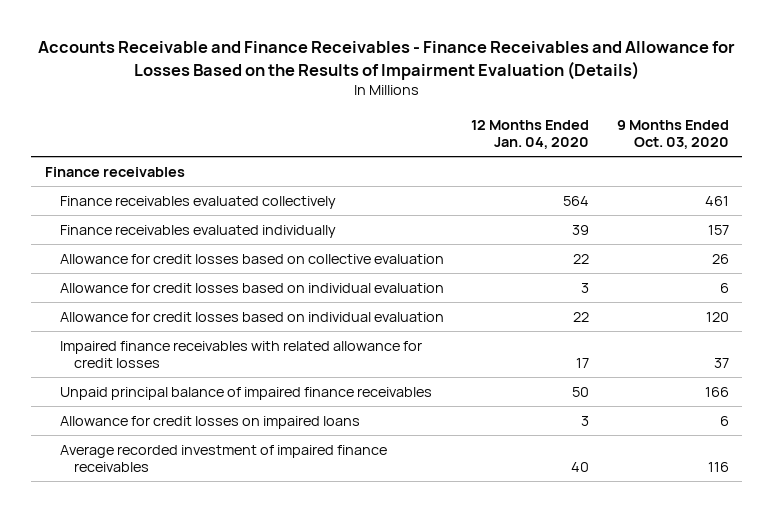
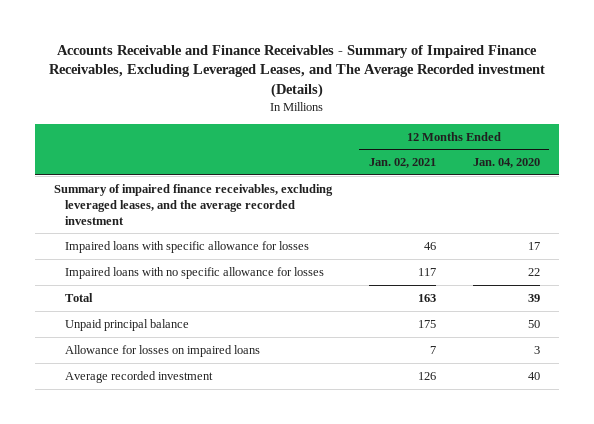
- Accounts Receivable and Finance Receivables - Finance Receivables and Allowance for Losses Based on the Results of Impairment Evaluation (Details)
+ Accounts Receivable and Finance Receivables - Summary of Impaired Finance Receivables, Excluding Leveraged Leases, and The Average Recorded investment (Details)
- | 12 Months Ended Jan. 04, 2020 | 9 Months Ended Oct. 03, 2020
+ | 12 Months Ended Jan. 02, 2021 | 12 Months Ended Jan. 04, 2020
- Finance receivables
- Finance receivables evaluated collectively | 564 | 461
- Finance receivables evaluated individually | 39 | 157
- Allowance for credit losses based on collective evaluation | 22 | 26
- Allowance for credit losses based on individual evaluation | 3 | 6
- Allowance for credit losses based on individual evaluation | 22 | 120
- Impaired finance receivables with related allowance for credit losses | 17 | 37
- Unpaid principal balance of impaired finance receivables | 50 | 166
- Allowance for credit losses on impaired loans | 3 | 6
- Average recorded investment of impaired finance receivables | 40 | 116
+ Summary of impaired finance receivables, excluding leveraged leases, and the average recorded investment
+ Impaired loans with specific allowance for losses | 46 | 17
+ Impaired loans with no specific allowance for losses | 117 | 22
+ Total | 163 | 39
+ Unpaid principal balance | 175 | 50
+ Allowance for losses on impaired loans | 7 | 3
+ Average recorded investment | 126 | 40

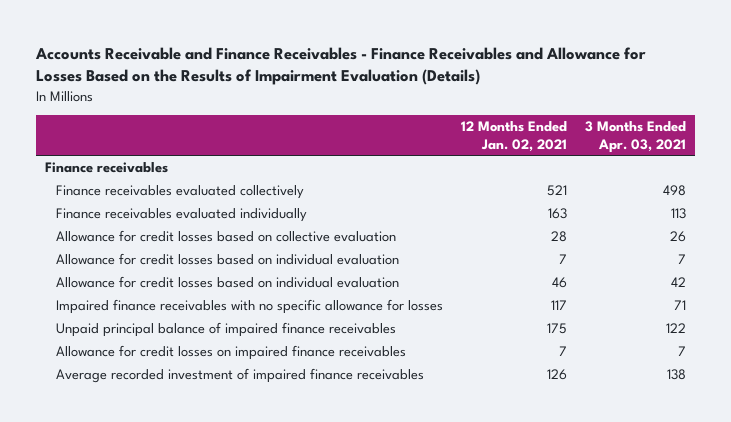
- Accounts Receivable and Finance Receivables - Summary of Impaired Finance Receivables, Excluding Leveraged Leases, and The Average Recorded investment (Details)
+ Accounts Receivable and Finance Receivables - Finance Receivables and Allowance for Losses Based on the Results of Impairment Evaluation (Details)
- | 12 Months Ended Jan. 02, 2021 | 12 Months Ended Jan. 04, 2020
+ | 12 Months Ended Jan. 02, 2021 | 3 Months Ended Apr. 03, 2021
- Summary of impaired finance receivables, excluding leveraged leases, and the average recorded investment
- Impaired loans with specific allowance for losses | 46 | 17
- Impaired loans with no specific allowance for losses | 117 | 22
- Total | 163 | 39
- Unpaid principal balance | 175 | 50
- Allowance for losses on impaired loans | 7 | 3
- Average recorded investment | 126 | 40
+ Finance receivables
+ Finance receivables evaluated collectively | 521 | 498
+ Finance receivables evaluated individually | 163 | 113
+ Allowance for credit losses based on collective evaluation | 28 | 26
+ Allowance for credit losses based on individual evaluation | 7 | 7
+ Allowance for credit losses based on individual evaluation | 46 | 42
+ Impaired finance receivables with no specific allowance for losses | 117 | 71
+ Unpaid principal balance of impaired finance receivables | 175 | 122
+ Allowance for credit losses on impaired finance receivables | 7 | 7
+ Average recorded investment of impaired finance receivables | 126 | 138

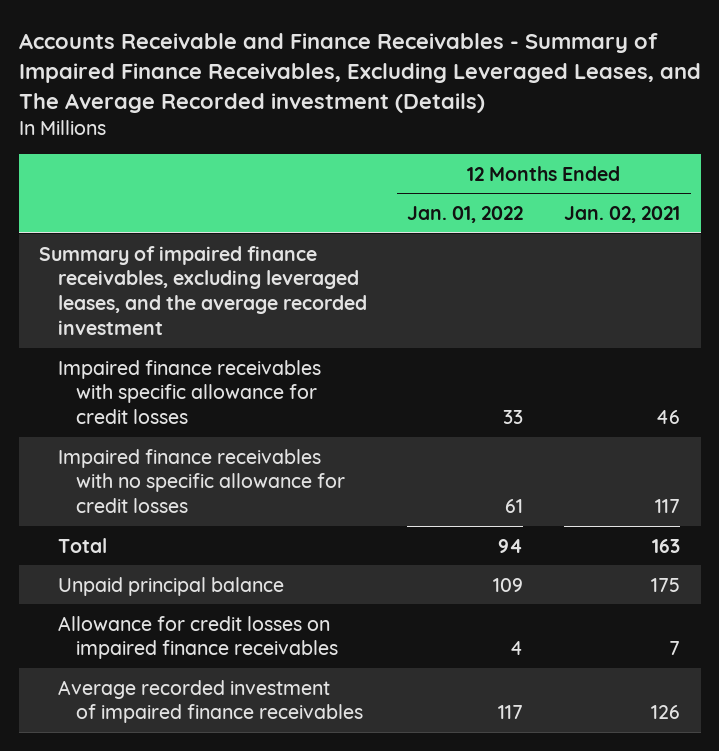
- Accounts Receivable and Finance Receivables - Finance Receivables and Allowance for Losses Based on the Results of Impairment Evaluation (Details)
+ Accounts Receivable and Finance Receivables - Summary of Impaired Finance Receivables, Excluding Leveraged Leases, and The Average Recorded investment (Details)
- | 12 Months Ended Jan. 02, 2021 | 3 Months Ended Apr. 03, 2021
+ | 12 Months Ended Jan. 01, 2022 | 12 Months Ended Jan. 02, 2021
- Finance receivables
- Finance receivables evaluated collectively | 521 | 498
- Finance receivables evaluated individually | 163 | 113
- Allowance for credit losses based on collective evaluation | 28 | 26
- Allowance for credit losses based on individual evaluation | 7 | 7
- Allowance for credit losses based on individual evaluation | 46 | 42
- Impaired finance receivables with no specific allowance for losses | 117 | 71
- Unpaid principal balance of impaired finance receivables | 175 | 122
+ Summary of impaired finance receivables, excluding leveraged leases, and the average recorded investment
+ Impaired finance receivables with specific allowance for credit losses | 33 | 46
+ Impaired finance receivables with no specific allowance for credit losses | 61 | 117
+ Total | 94 | 163
+ Unpaid principal balance | 109 | 175

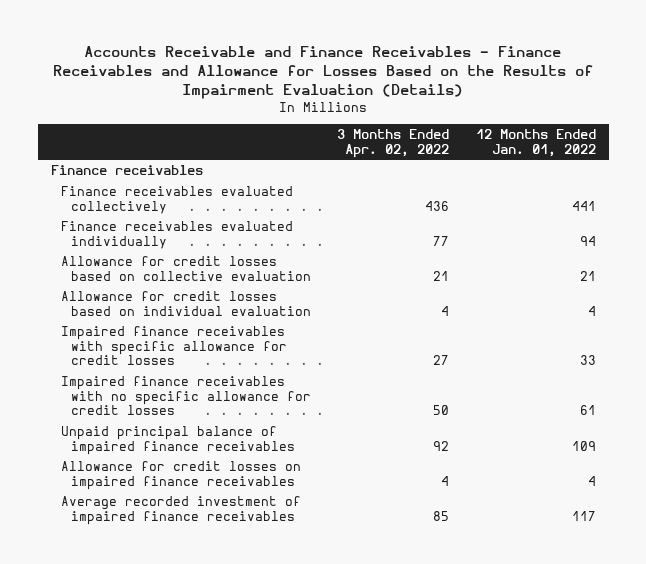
- Accounts Receivable and Finance Receivables - Summary of Impaired Finance Receivables, Excluding Leveraged Leases, and The Average Recorded investment (Details)
+ Accounts Receivable and Finance Receivables - Finance Receivables and Allowance for Losses Based on the Results of Impairment Evaluation (Details)
- | 12 Months Ended Jan. 01, 2022 | 12 Months Ended Jan. 02, 2021
+ | 3 Months Ended Apr. 02, 2022 | 12 Months Ended Jan. 01, 2022
- Summary of impaired finance receivables, excluding leveraged leases, and the average recorded investment
+ Finance receivables
+ Finance receivables evaluated collectively | 436 | 441
+ Finance receivables evaluated individually | 77 | 94
+ Allowance for credit losses based on collective evaluation | 21 | 21
+ Allowance for credit losses based on individual evaluation | 4 | 4
- Total | 94 | 163
- Unpaid principal balance | 109 | 175
+ Unpaid principal balance of impaired finance receivables | 92 | 109

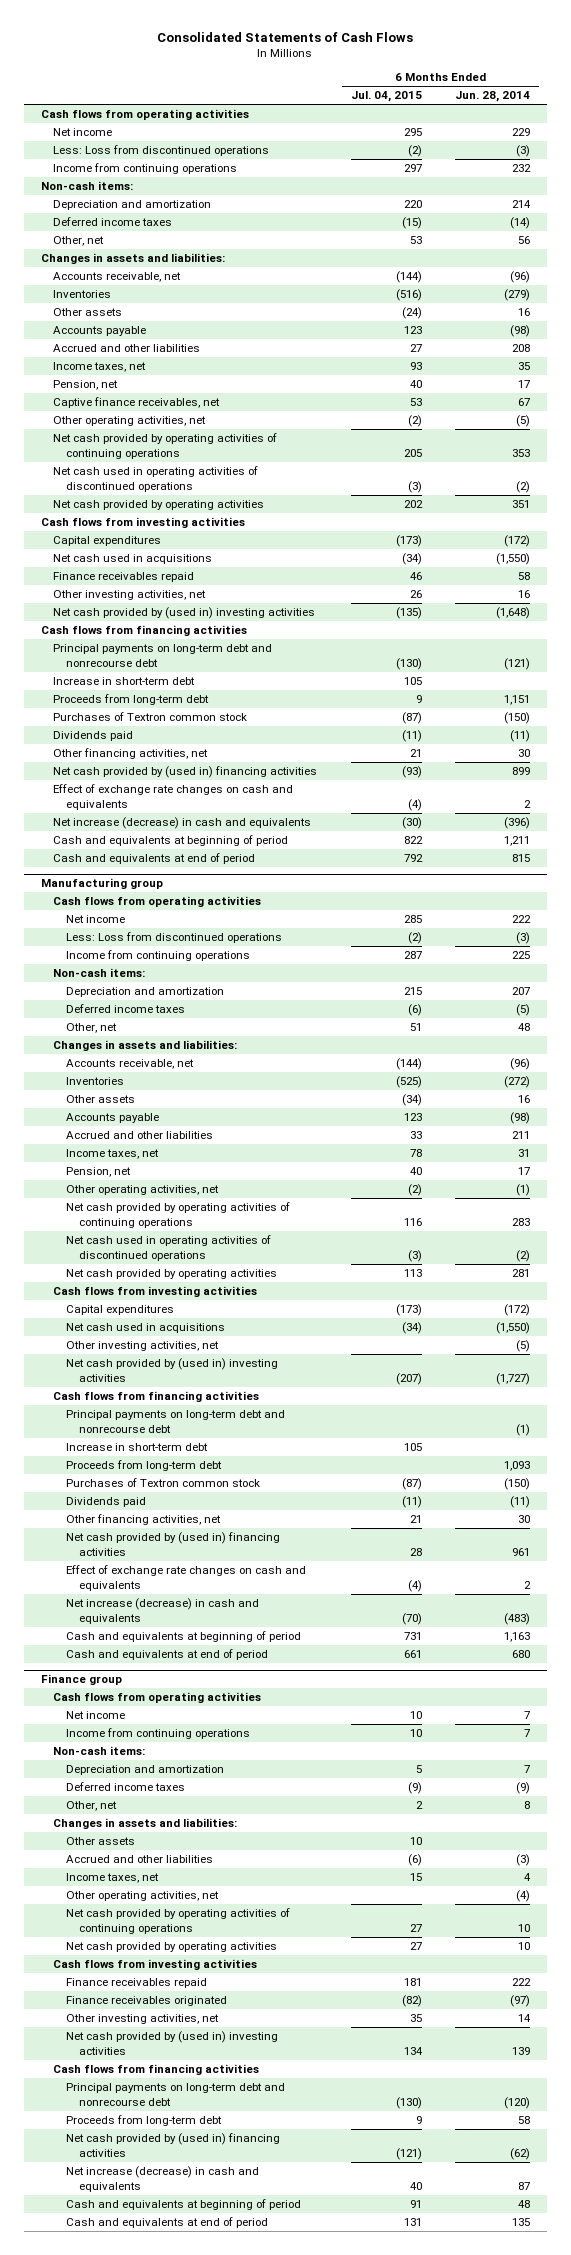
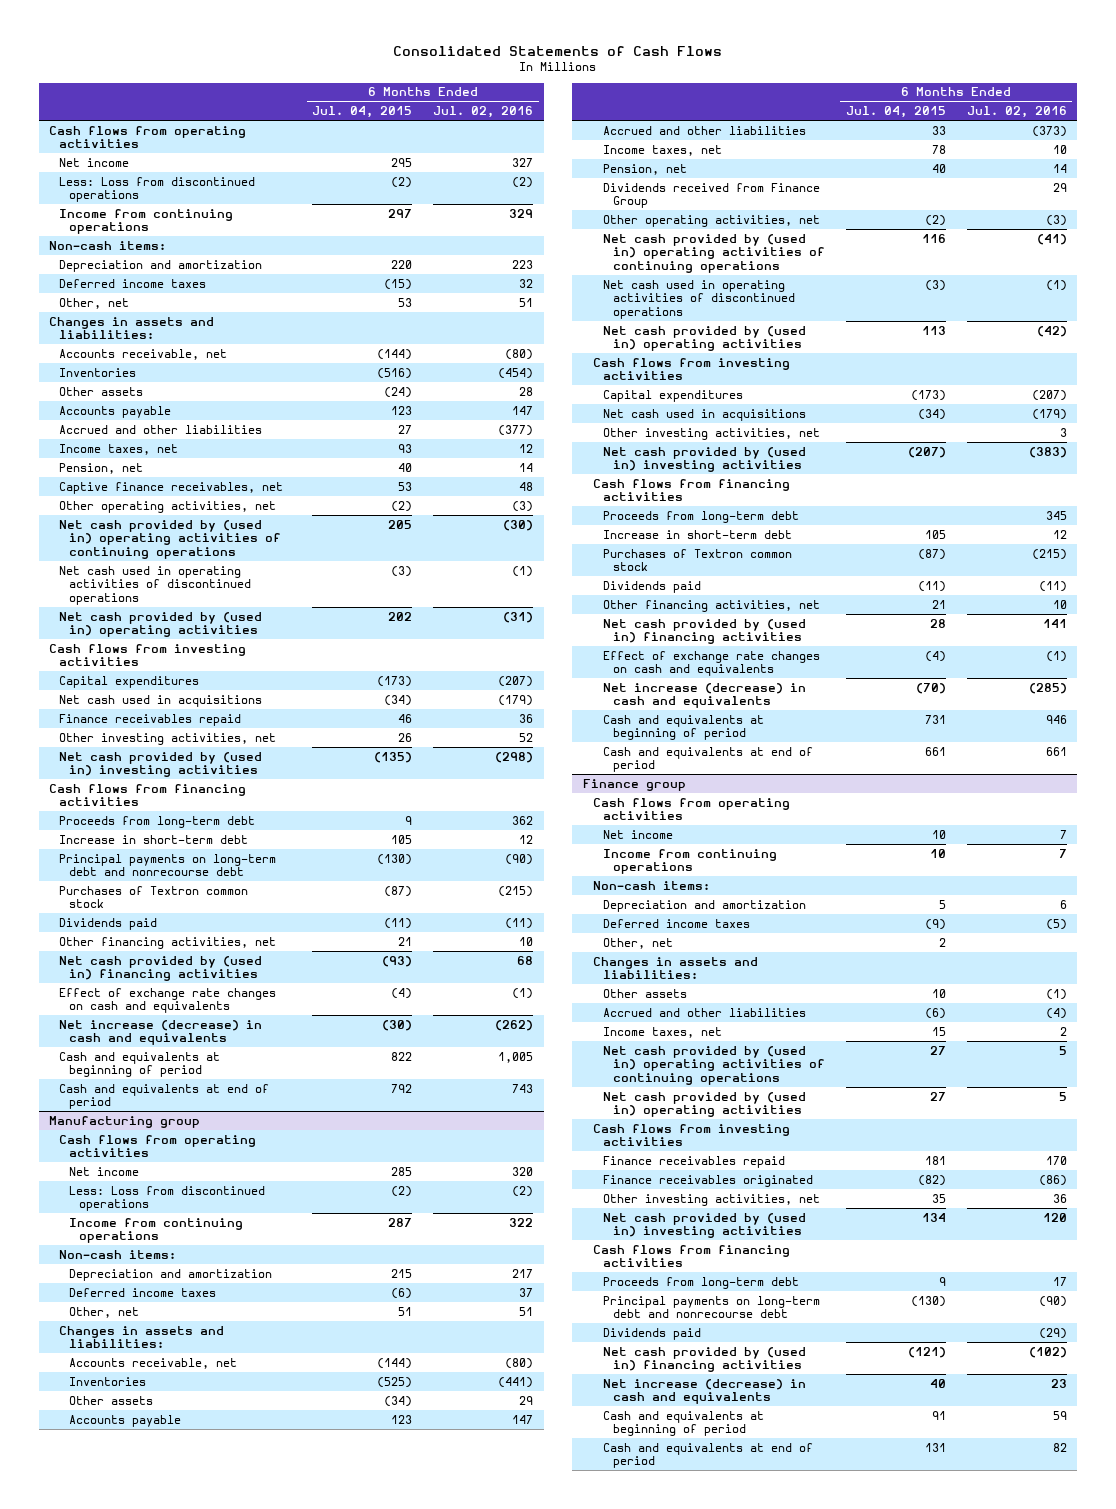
- | 6 Months Ended Jul. 04, 2015 | 6 Months Ended Jun. 28, 2014
+ | 6 Months Ended Jul. 04, 2015 | 6 Months Ended Jul. 02, 2016
- Net cash provided by operating activities of continuing operations | 205 | 353
+ Net cash provided by (used in) operating activities of continuing operations | 205 | (30)
- Net cash provided by operating activities | 202 | 351
+ Net cash provided by (used in) operating activities | 202 | (31)
moved down: Increase in short-term debt | 105 | 12
moved down: Principal payments on long-term debt and nonrecourse debt | (130) | (90)
@ Manufacturing group
+ Dividends received from Finance Group | | 29
- Net cash provided by operating activities of continuing operations | 116 | 283
+ Net cash provided by (used in) operating activities of continuing operations | 116 | (41)
- Net cash provided by operating activities | 113 | 281
+ Net cash provided by (used in) operating activities | 113 | (42)
- Principal payments on long-term debt and nonrecourse debt | | (1)
moved down: Increase in short-term debt | 105 | 12
@ Finance group
- Other operating activities, net | | (4)
- Net cash provided by operating activities of continuing operations | 27 | 10
- Net cash provided by operating activities | 27 | 10
+ Net cash provided by (used in) operating activities of continuing operations | 27 | 5
+ Net cash provided by (used in) operating activities | 27 | 5
moved down: Principal payments on long-term debt and nonrecourse debt | (130) | (90)
+ Dividends paid | | (29)

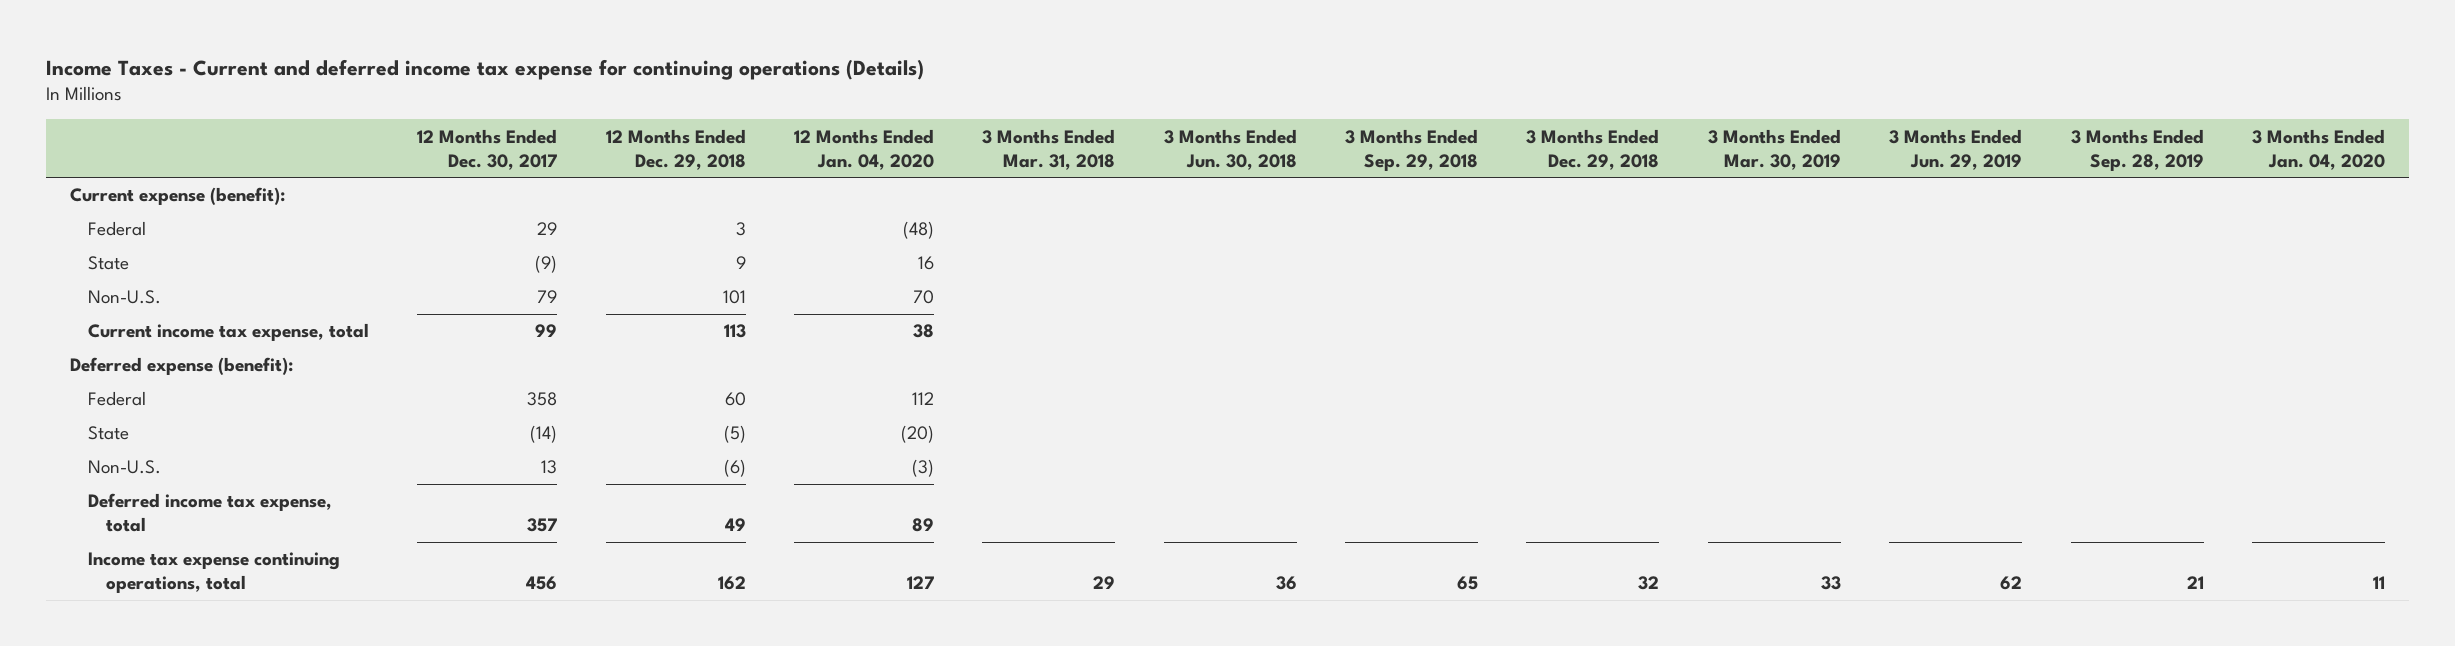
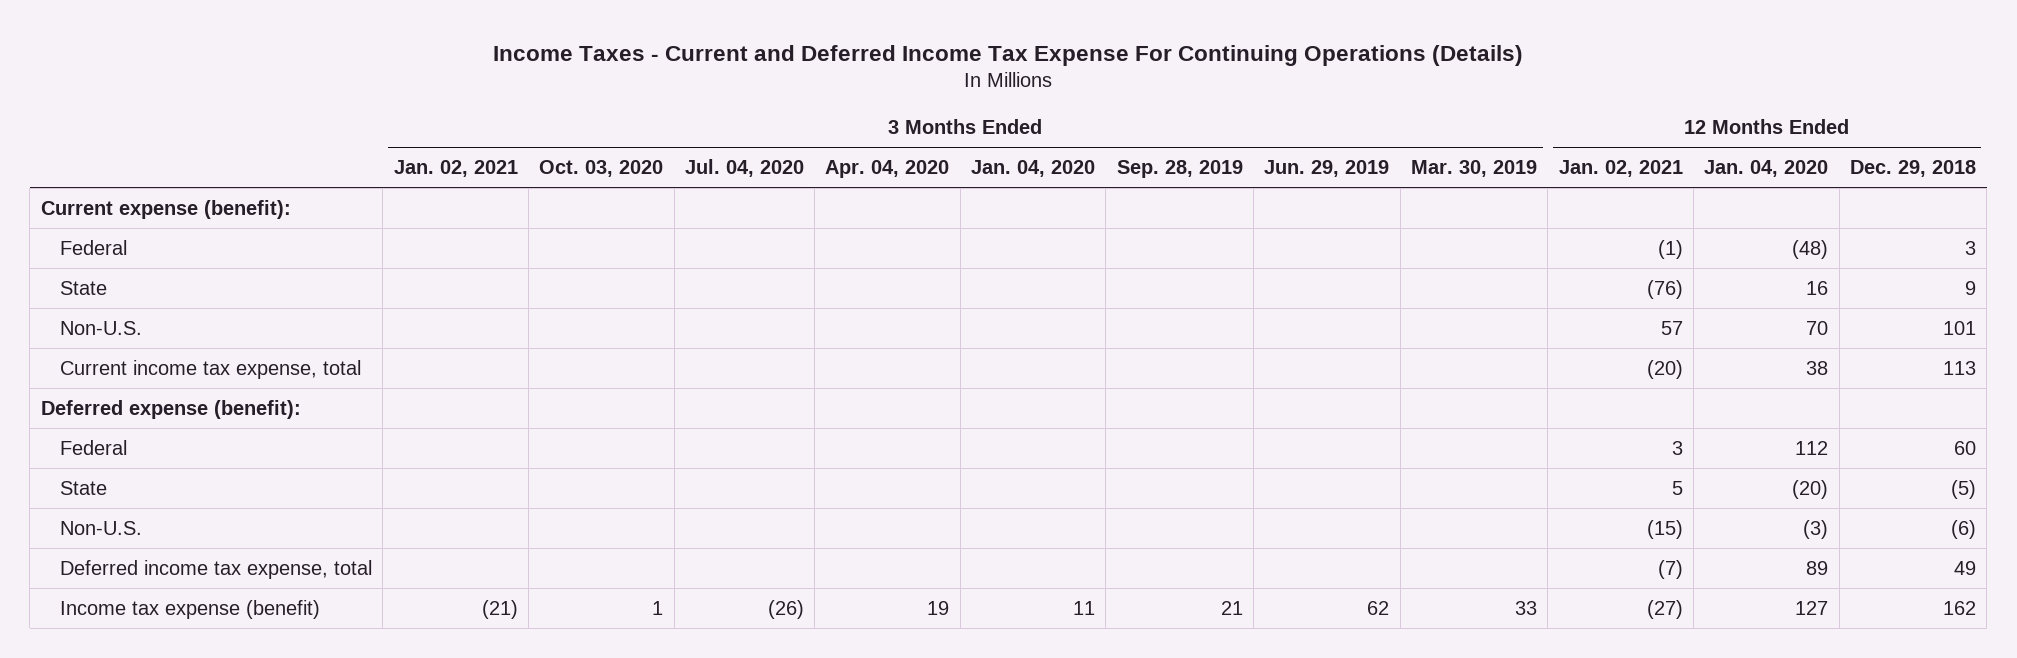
- Income Taxes - Current and deferred income tax expense for continuing operations (Details)
+ Income Taxes - Current and Deferred Income Tax Expense For Continuing Operations (Details)
- | 12 Months Ended Dec. 30, 2017 | 12 Months Ended Dec. 29, 2018 | 12 Months Ended Jan. 04, 2020 | 3 Months Ended Mar. 31, 2018 | 3 Months Ended Jun. 30, 2018 | 3 Months Ended Sep. 29, 2018 | 3 Months Ended Dec. 29, 2018 | 3 Months Ended Mar. 30, 2019 | 3 Months Ended Jun. 29, 2019 | 3 Months Ended Sep. 28, 2019 | 3 Months Ended Jan. 04, 2020
+ | 3 Months Ended Jan. 02, 2021 | 3 Months Ended Oct. 03, 2020 | 3 Months Ended Jul. 04, 2020 | 3 Months Ended Apr. 04, 2020 | 3 Months Ended Jan. 04, 2020 | 3 Months Ended Sep. 28, 2019 | 3 Months Ended Jun. 29, 2019 | 3 Months Ended Mar. 30, 2019 | 12 Months Ended Jan. 02, 2021 | 12 Months Ended Jan. 04, 2020 | 12 Months Ended Dec. 29, 2018
- Income tax expense continuing operations, total | 456 | 162 | 127 | 29 | 36 | 65 | 32 | 33 | 62 | 21 | 11
+ Income tax expense (benefit) | (21) | 1 | (26) | 19 | 11 | 21 | 62 | 33 | (27) | 127 | 162

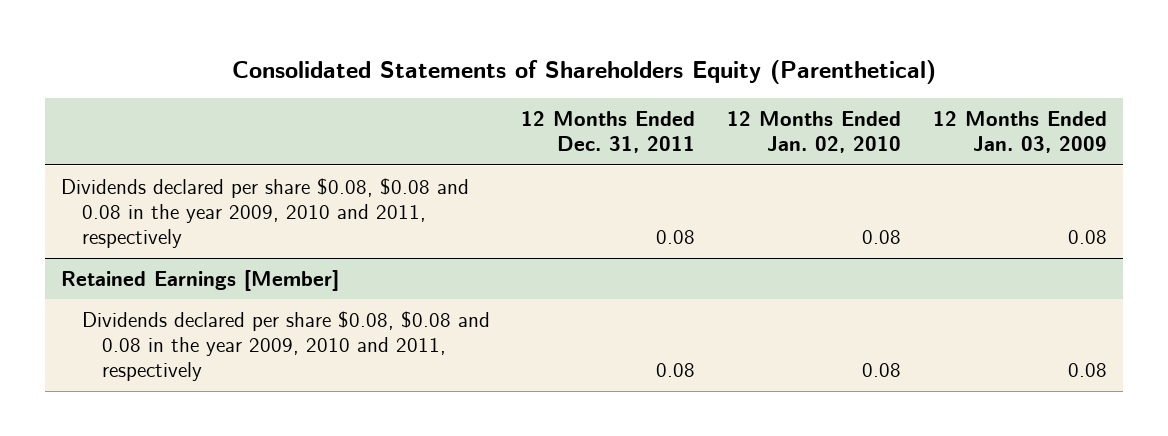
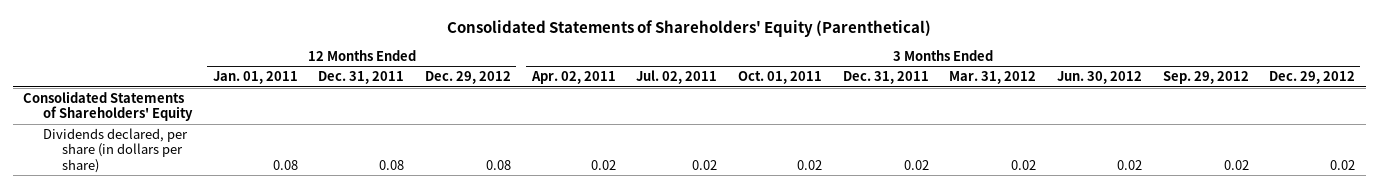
- Consolidated Statements of Shareholders Equity (Parenthetical)
+ Consolidated Statements of Shareholders' Equity (Parenthetical)
- | 12 Months Ended Dec. 31, 2011 | 12 Months Ended Jan. 02, 2010 | 12 Months Ended Jan. 03, 2009
+ | 12 Months Ended Jan. 01, 2011 | 12 Months Ended Dec. 31, 2011 | 12 Months Ended Dec. 29, 2012 | 3 Months Ended Apr. 02, 2011 | 3 Months Ended Jul. 02, 2011 | 3 Months Ended Oct. 01, 2011 | 3 Months Ended Dec. 31, 2011 | 3 Months Ended Mar. 31, 2012 | 3 Months Ended Jun. 30, 2012 | 3 Months Ended Sep. 29, 2012 | 3 Months Ended Dec. 29, 2012
- Dividends declared per share $0.08, $0.08 and 0.08 in the year 2009, 2010 and 2011, respectively | 0.08 | 0.08 | 0.08
- Retained Earnings [Member]
- Dividends declared per share $0.08, $0.08 and 0.08 in the year 2009, 2010 and 2011, respectively | 0.08 | 0.08 | 0.08
+ Consolidated Statements of Shareholders' Equity
+ Dividends declared, per share (in dollars per share) | 0.08 | 0.08 | 0.08 | 0.02 | 0.02 | 0.02 | 0.02 | 0.02 | 0.02 | 0.02 | 0.02

